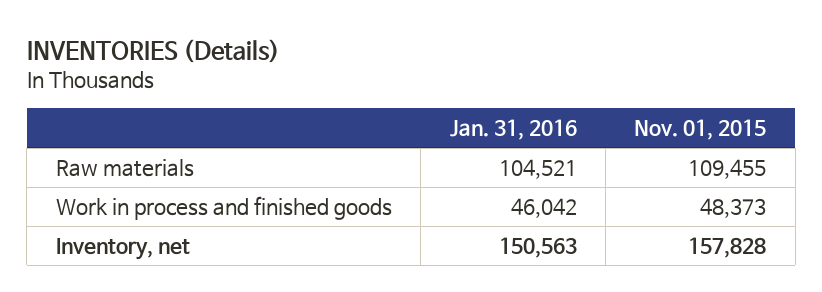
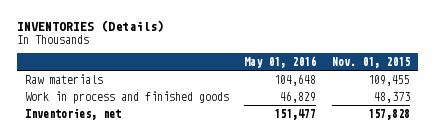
- | Jan. 31, 2016 | Nov. 01, 2015
+ | May 01, 2016 | Nov. 01, 2015
- Inventory, net | 150,563 | 157,828
+ Inventories, net | 151,477 | 157,828

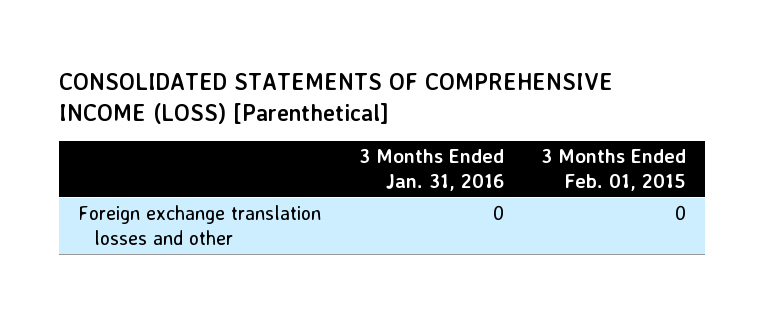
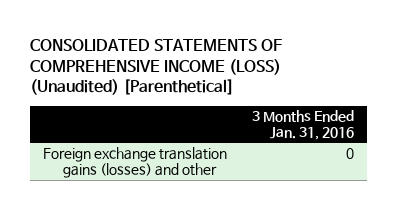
- CONSOLIDATED STATEMENTS OF COMPREHENSIVE INCOME (LOSS) [Parenthetical]
+ CONSOLIDATED STATEMENTS OF COMPREHENSIVE INCOME (LOSS) (Unaudited) [Parenthetical]
- | 3 Months Ended Jan. 31, 2016 | 3 Months Ended Feb. 01, 2015
+ | 3 Months Ended Jan. 31, 2016
- Foreign exchange translation losses and other | 0 | 0
+ Foreign exchange translation gains (losses) and other | 0

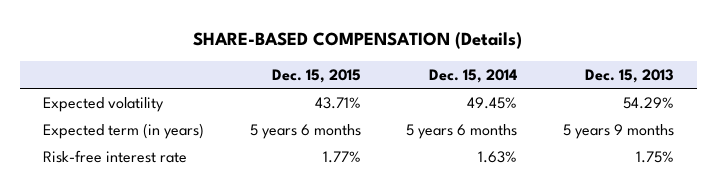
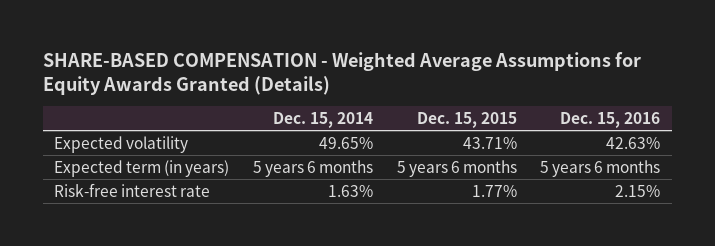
- SHARE-BASED COMPENSATION (Details)
+ SHARE-BASED COMPENSATION - Weighted Average Assumptions for Equity Awards Granted (Details)
- | Dec. 15, 2015 | Dec. 15, 2014 | Dec. 15, 2013
+ | Dec. 15, 2014 | Dec. 15, 2015 | Dec. 15, 2016
- Expected volatility | 43.71% | 49.45% | 54.29%
+ Expected volatility | 49.65% | 43.71% | 42.63%

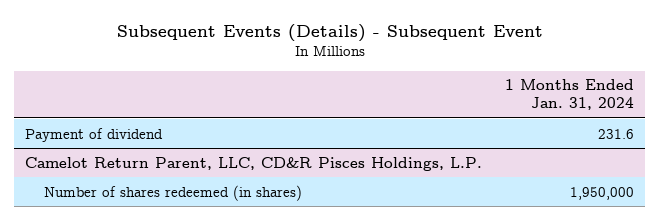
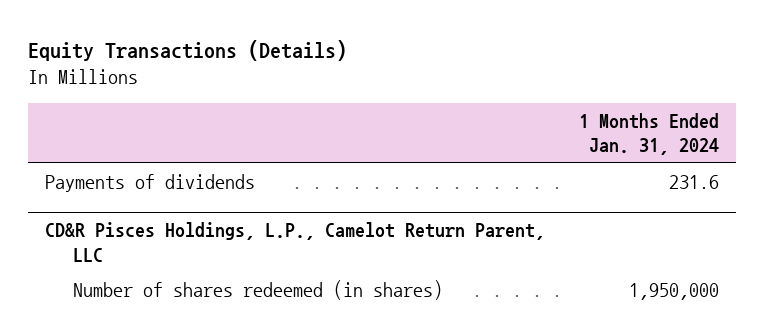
- Subsequent Events (Details) - Subsequent Event
+ Equity Transactions (Details)
- Payment of dividend | 231.6
- Camelot Return Parent, LLC, CD&R Pisces Holdings, L.P.
+ Payments of dividends | 231.6
+ CD&R Pisces Holdings, L.P., Camelot Return Parent, LLC

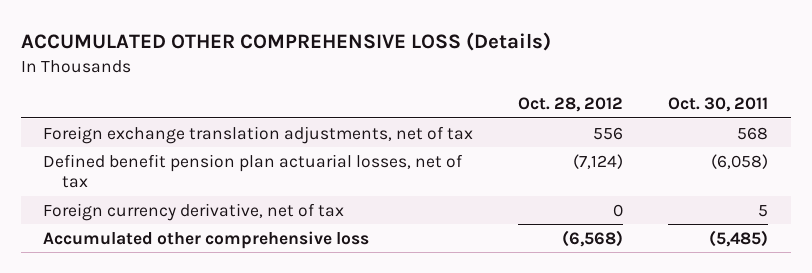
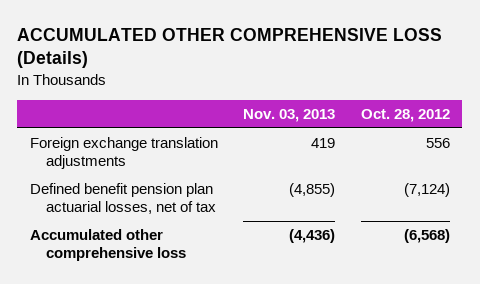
- | Oct. 28, 2012 | Oct. 30, 2011
+ | Nov. 03, 2013 | Oct. 28, 2012
- Foreign exchange translation adjustments, net of tax | 556 | 568
+ Foreign exchange translation adjustments | 419 | 556
- Foreign currency derivative, net of tax | 0 | 5

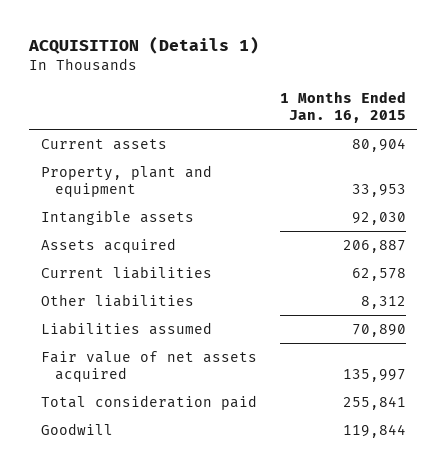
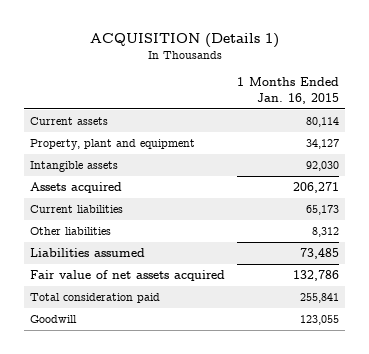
- Current assets | 80,904
- Property, plant and equipment | 33,953
+ Current assets | 80,114
+ Property, plant and equipment | 34,127
- Assets acquired | 206,887
- Current liabilities | 62,578
+ Assets acquired | 206,271
+ Current liabilities | 65,173
- Liabilities assumed | 70,890
- Fair value of net assets acquired | 135,997
+ Liabilities assumed | 73,485
+ Fair value of net assets acquired | 132,786
- Goodwill | 119,844
+ Goodwill | 123,055

